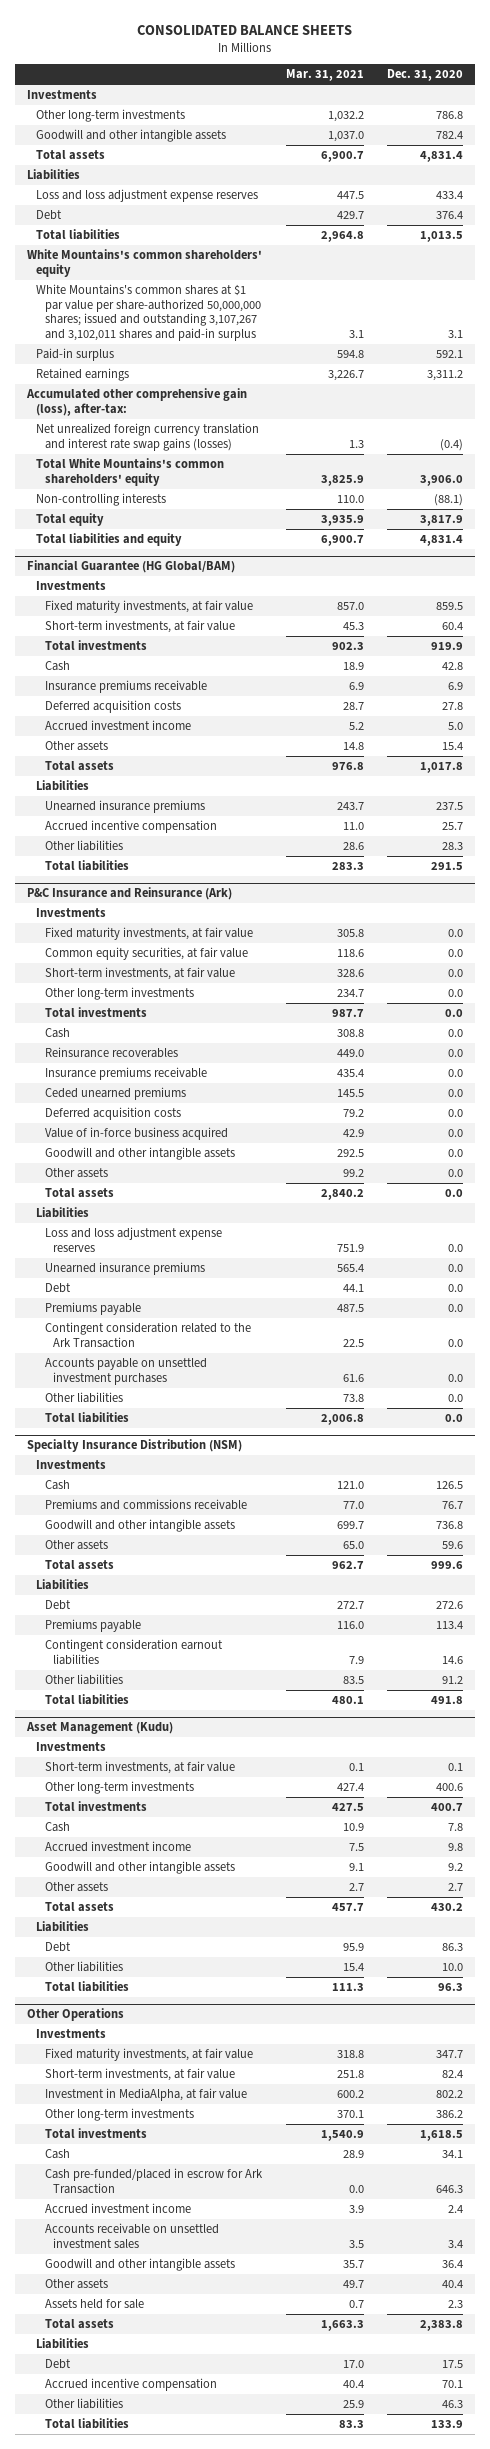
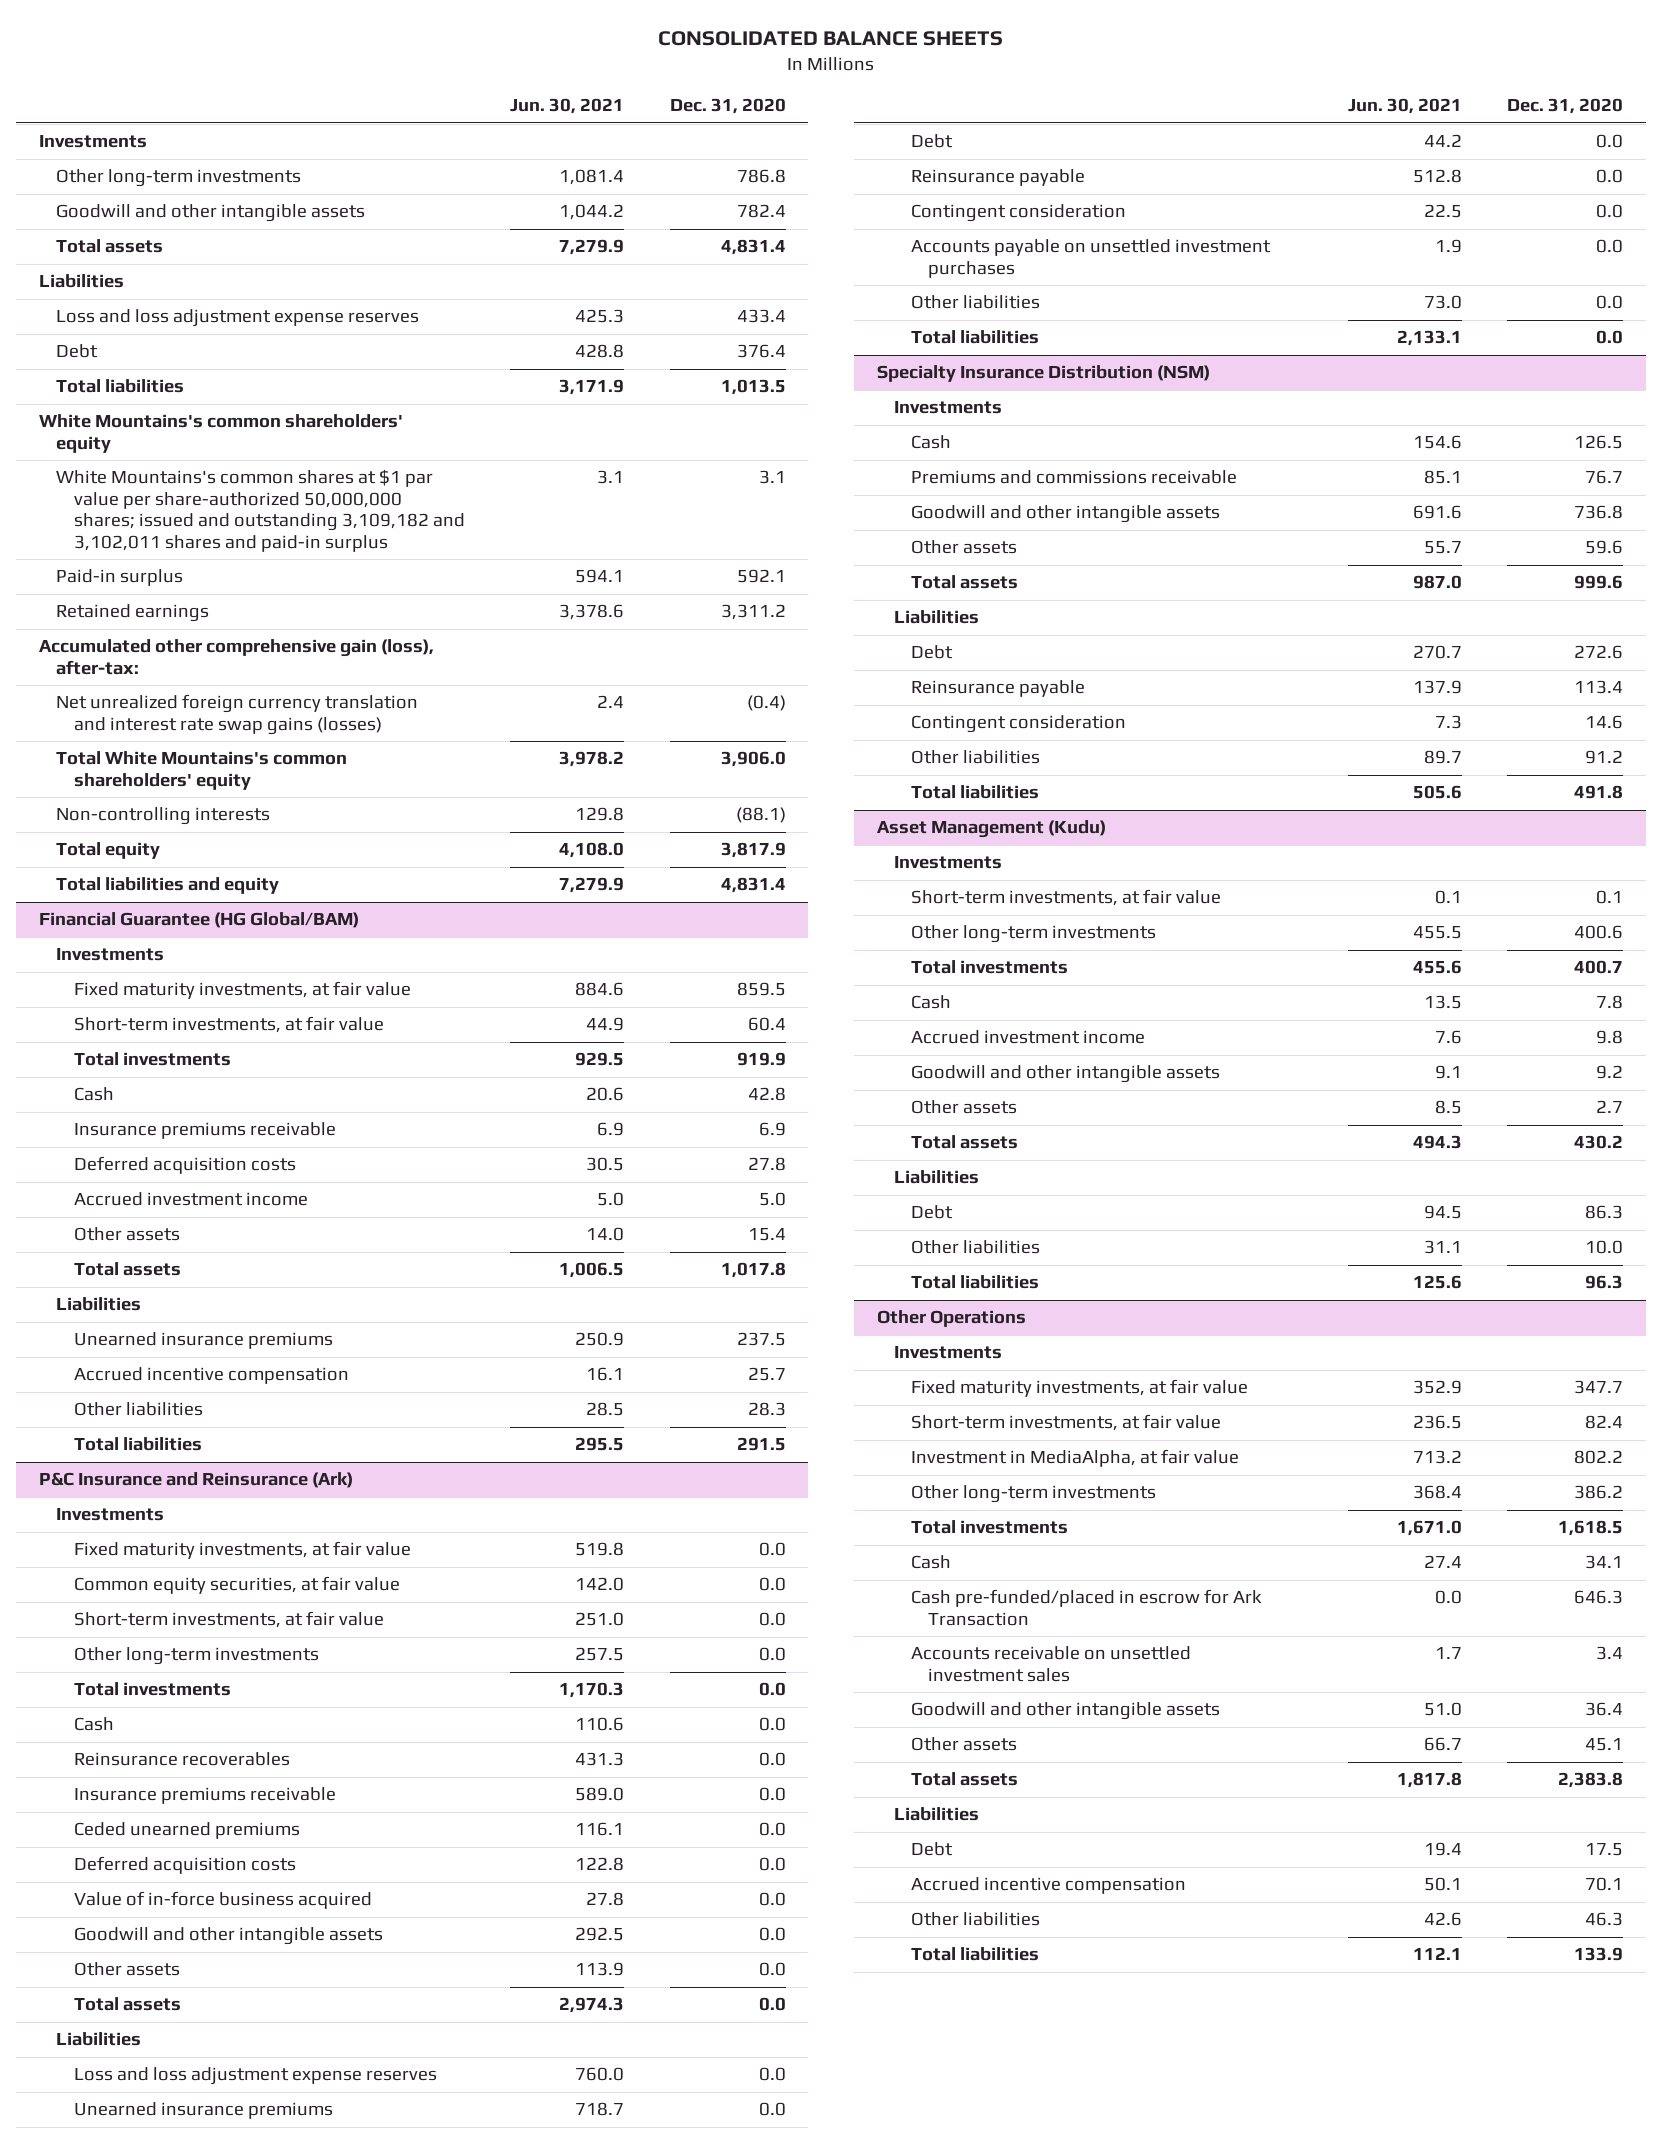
- | Mar. 31, 2021 | Dec. 31, 2020
+ | Jun. 30, 2021 | Dec. 31, 2020
- White Mountains's common shares at $1 par value per share-authorized 50,000,000 shares; issued and outstanding 3,107,267 and 3,102,011 shares and paid-in surplus | 3.1 | 3.1
+ White Mountains's common shares at $1 par value per share-authorized 50,000,000 shares; issued and outstanding 3,109,182 and 3,102,011 shares and paid-in surplus | 3.1 | 3.1
@ P&C Insurance and Reinsurance (Ark)
- Premiums payable | 487.5 | 0.0
- Contingent consideration related to the Ark Transaction | 22.5 | 0.0
+ Reinsurance payable | 512.8 | 0.0
+ Contingent consideration | 22.5 | 0.0
@ Specialty Insurance Distribution (NSM)
- Premiums payable | 116.0 | 113.4
- Contingent consideration earnout liabilities | 7.9 | 14.6
+ Reinsurance payable | 137.9 | 113.4
+ Contingent consideration | 7.3 | 14.6
@ Other Operations
- Accrued investment income | 3.9 | 2.4
- Other assets | 49.7 | 40.4
- Assets held for sale | 0.7 | 2.3
+ Other assets | 66.7 | 45.1

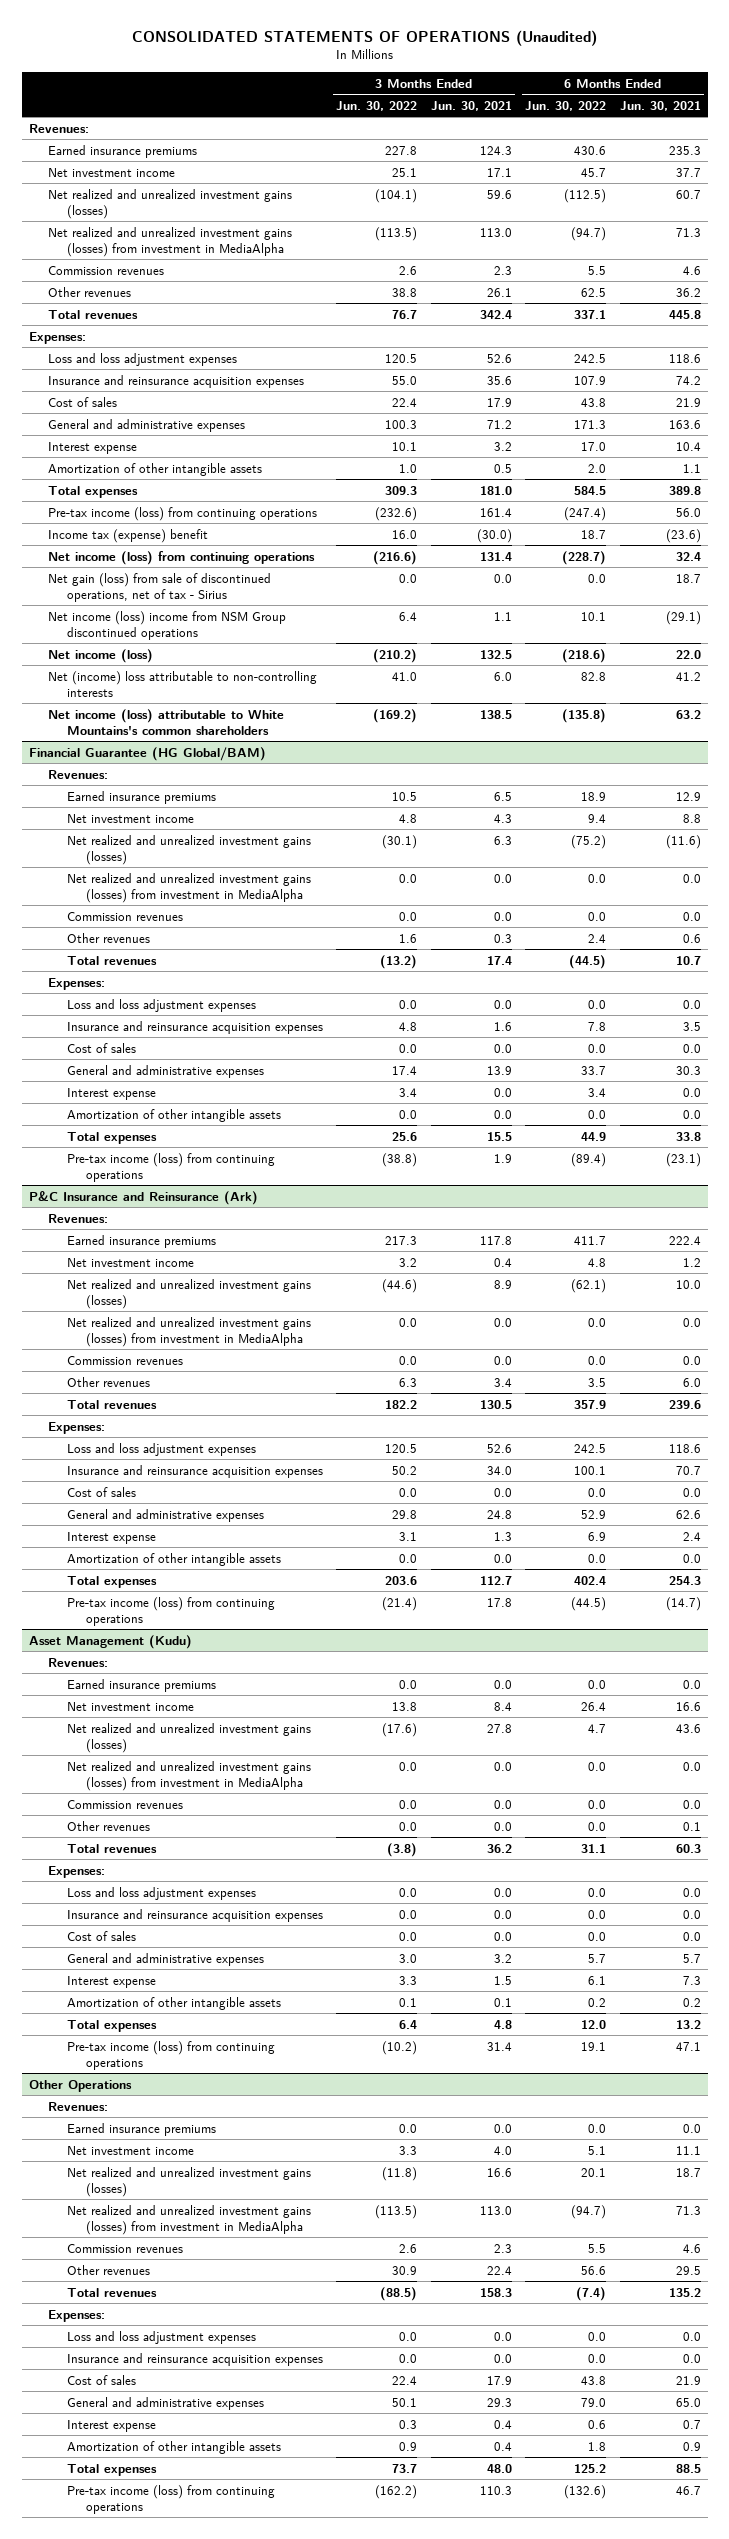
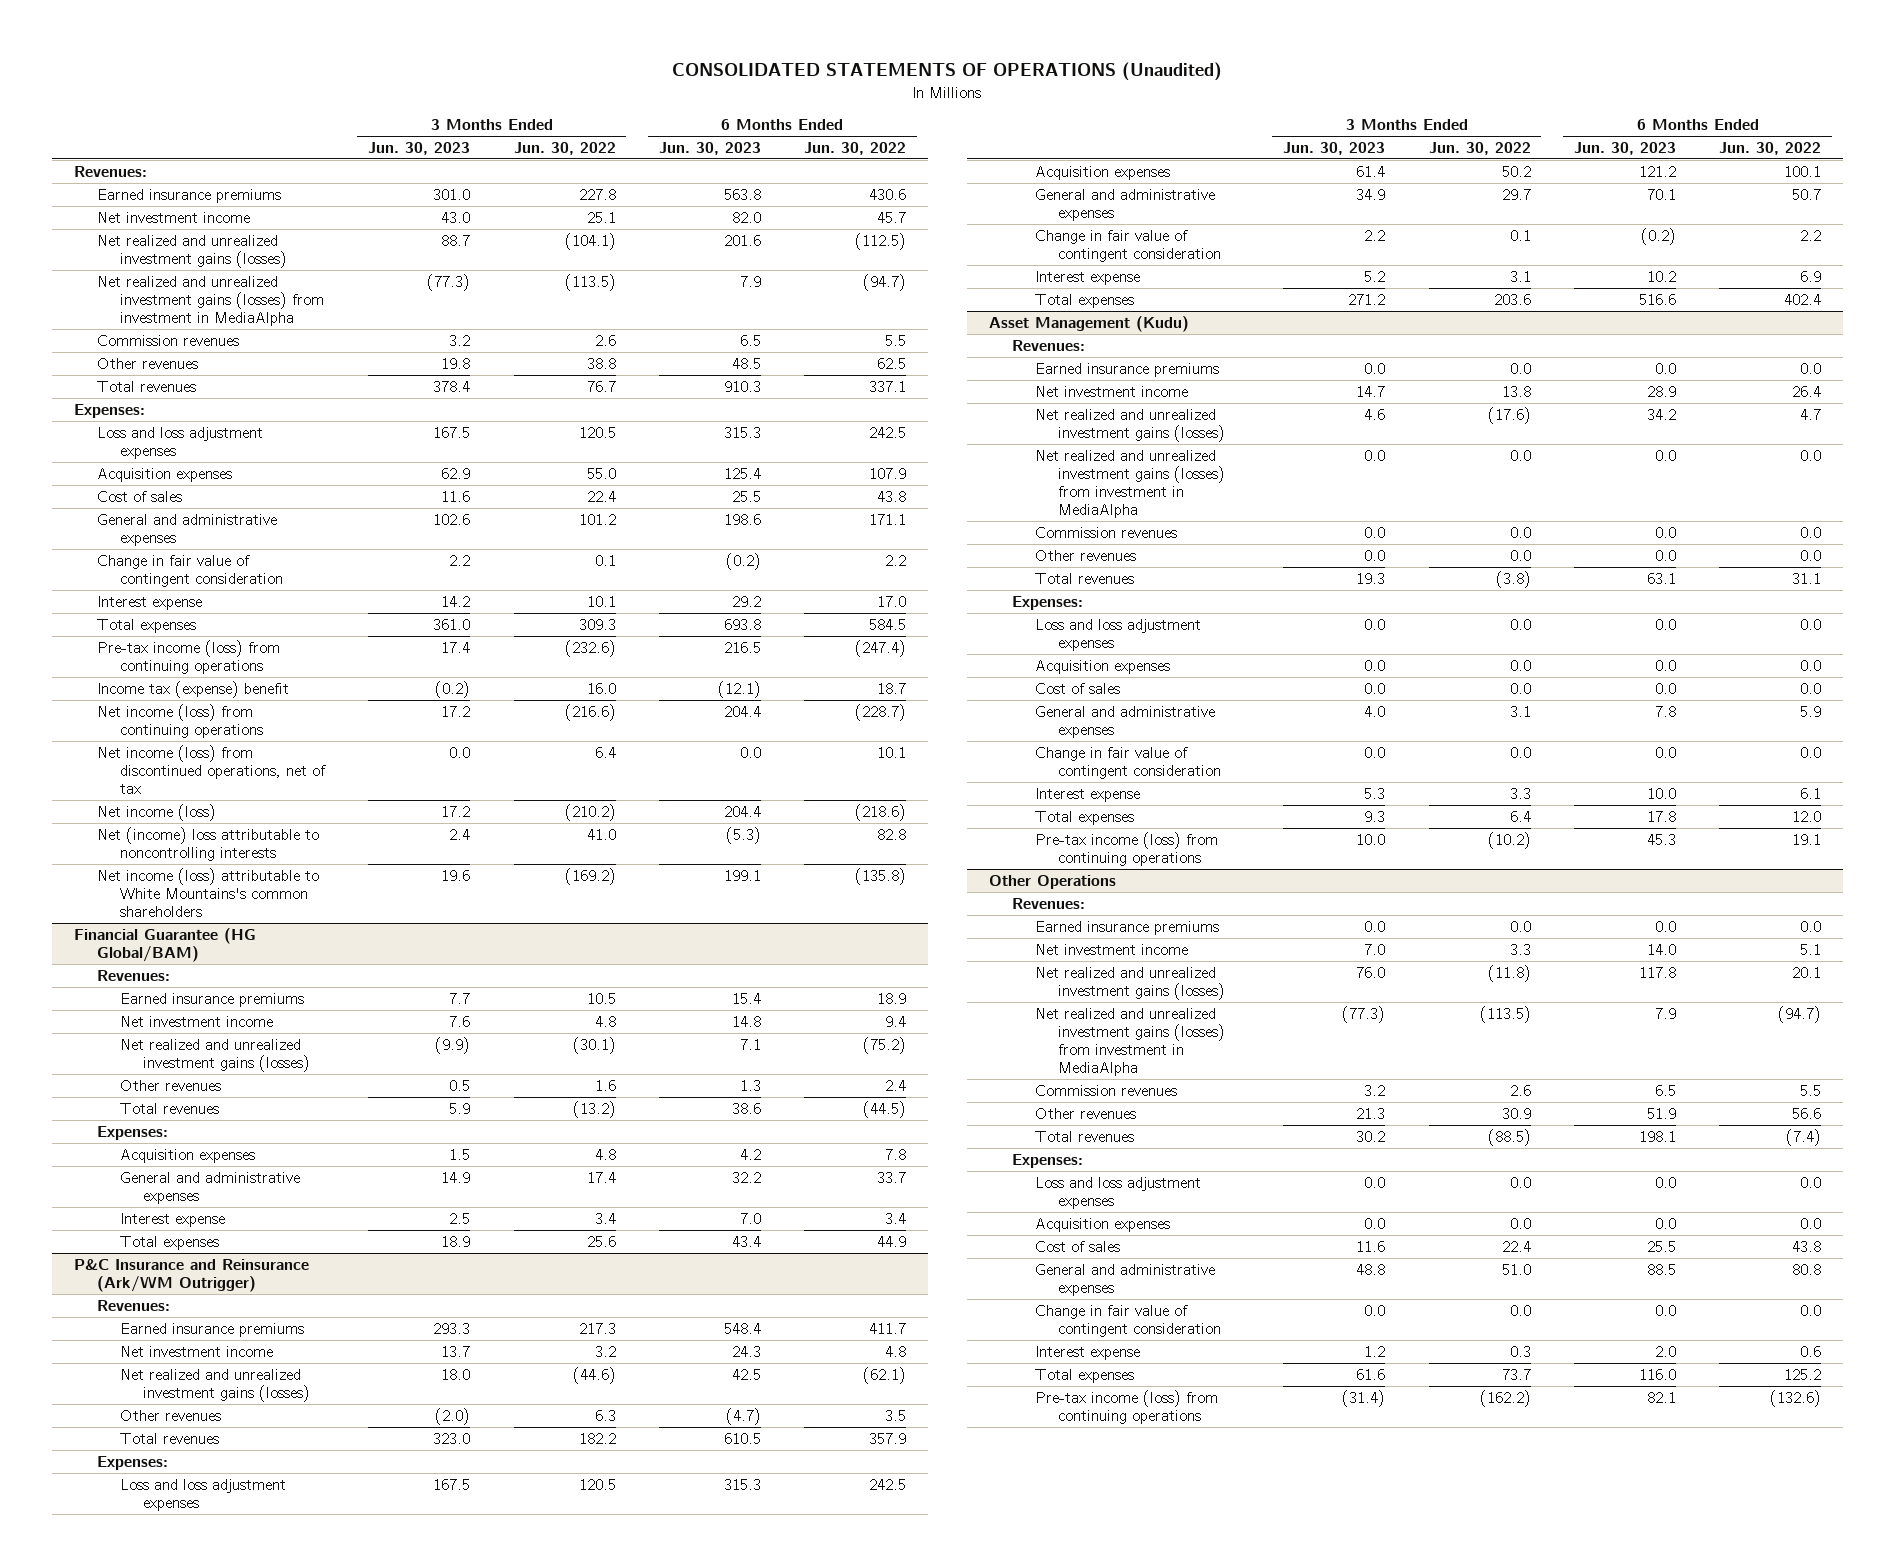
- | 3 Months Ended Jun. 30, 2022 | 3 Months Ended Jun. 30, 2021 | 6 Months Ended Jun. 30, 2022 | 6 Months Ended Jun. 30, 2021
+ | 3 Months Ended Jun. 30, 2023 | 3 Months Ended Jun. 30, 2022 | 6 Months Ended Jun. 30, 2023 | 6 Months Ended Jun. 30, 2022
- Insurance and reinsurance acquisition expenses | 55.0 | 35.6 | 107.9 | 74.2
+ Acquisition expenses | 62.9 | 55.0 | 125.4 | 107.9
- General and administrative expenses | 100.3 | 71.2 | 171.3 | 163.6
+ General and administrative expenses | 102.6 | 101.2 | 198.6 | 171.1
+ Change in fair value of contingent consideration | 2.2 | 0.1 | (0.2) | 2.2
- Amortization of other intangible assets | 1.0 | 0.5 | 2.0 | 1.1
- Net gain (loss) from sale of discontinued operations, net of tax - Sirius | 0.0 | 0.0 | 0.0 | 18.7
- Net income (loss) income from NSM Group discontinued operations | 6.4 | 1.1 | 10.1 | (29.1)
+ Net income (loss) from discontinued operations, net of tax | 0.0 | 6.4 | 0.0 | 10.1
- Net (income) loss attributable to non-controlling interests | 41.0 | 6.0 | 82.8 | 41.2
+ Net (income) loss attributable to noncontrolling interests | 2.4 | 41.0 | (5.3) | 82.8
@ Financial Guarantee (HG Global/BAM)
- Net realized and unrealized investment gains (losses) from investment in MediaAlpha | 0.0 | 0.0 | 0.0 | 0.0
- Commission revenues | 0.0 | 0.0 | 0.0 | 0.0
- Loss and loss adjustment expenses | 0.0 | 0.0 | 0.0 | 0.0
- Insurance and reinsurance acquisition expenses | 4.8 | 1.6 | 7.8 | 3.5
- Cost of sales | 0.0 | 0.0 | 0.0 | 0.0
+ Acquisition expenses | 1.5 | 4.8 | 4.2 | 7.8
- Amortization of other intangible assets | 0.0 | 0.0 | 0.0 | 0.0
- Pre-tax income (loss) from continuing operations | (38.8) | 1.9 | (89.4) | (23.1)
- P&C Insurance and Reinsurance (Ark)
+ P&C Insurance and Reinsurance (Ark/WM Outrigger)
- Net realized and unrealized investment gains (losses) from investment in MediaAlpha | 0.0 | 0.0 | 0.0 | 0.0
- Commission revenues | 0.0 | 0.0 | 0.0 | 0.0
- Insurance and reinsurance acquisition expenses | 50.2 | 34.0 | 100.1 | 70.7
- Cost of sales | 0.0 | 0.0 | 0.0 | 0.0
- General and administrative expenses | 29.8 | 24.8 | 52.9 | 62.6
+ Acquisition expenses | 61.4 | 50.2 | 121.2 | 100.1
+ General and administrative expenses | 34.9 | 29.7 | 70.1 | 50.7
+ Change in fair value of contingent consideration | 2.2 | 0.1 | (0.2) | 2.2
- Amortization of other intangible assets | 0.0 | 0.0 | 0.0 | 0.0
- Pre-tax income (loss) from continuing operations | (21.4) | 17.8 | (44.5) | (14.7)
@ Asset Management (Kudu)
- Insurance and reinsurance acquisition expenses | 0.0 | 0.0 | 0.0 | 0.0
+ Acquisition expenses | 0.0 | 0.0 | 0.0 | 0.0
- General and administrative expenses | 3.0 | 3.2 | 5.7 | 5.7
+ General and administrative expenses | 4.0 | 3.1 | 7.8 | 5.9
+ Change in fair value of contingent consideration | 0.0 | 0.0 | 0.0 | 0.0
- Amortization of other intangible assets | 0.1 | 0.1 | 0.2 | 0.2
@ Other Operations
- Insurance and reinsurance acquisition expenses | 0.0 | 0.0 | 0.0 | 0.0
+ Acquisition expenses | 0.0 | 0.0 | 0.0 | 0.0
- General and administrative expenses | 50.1 | 29.3 | 79.0 | 65.0
+ General and administrative expenses | 48.8 | 51.0 | 88.5 | 80.8
+ Change in fair value of contingent consideration | 0.0 | 0.0 | 0.0 | 0.0
- Amortization of other intangible assets | 0.9 | 0.4 | 1.8 | 0.9

